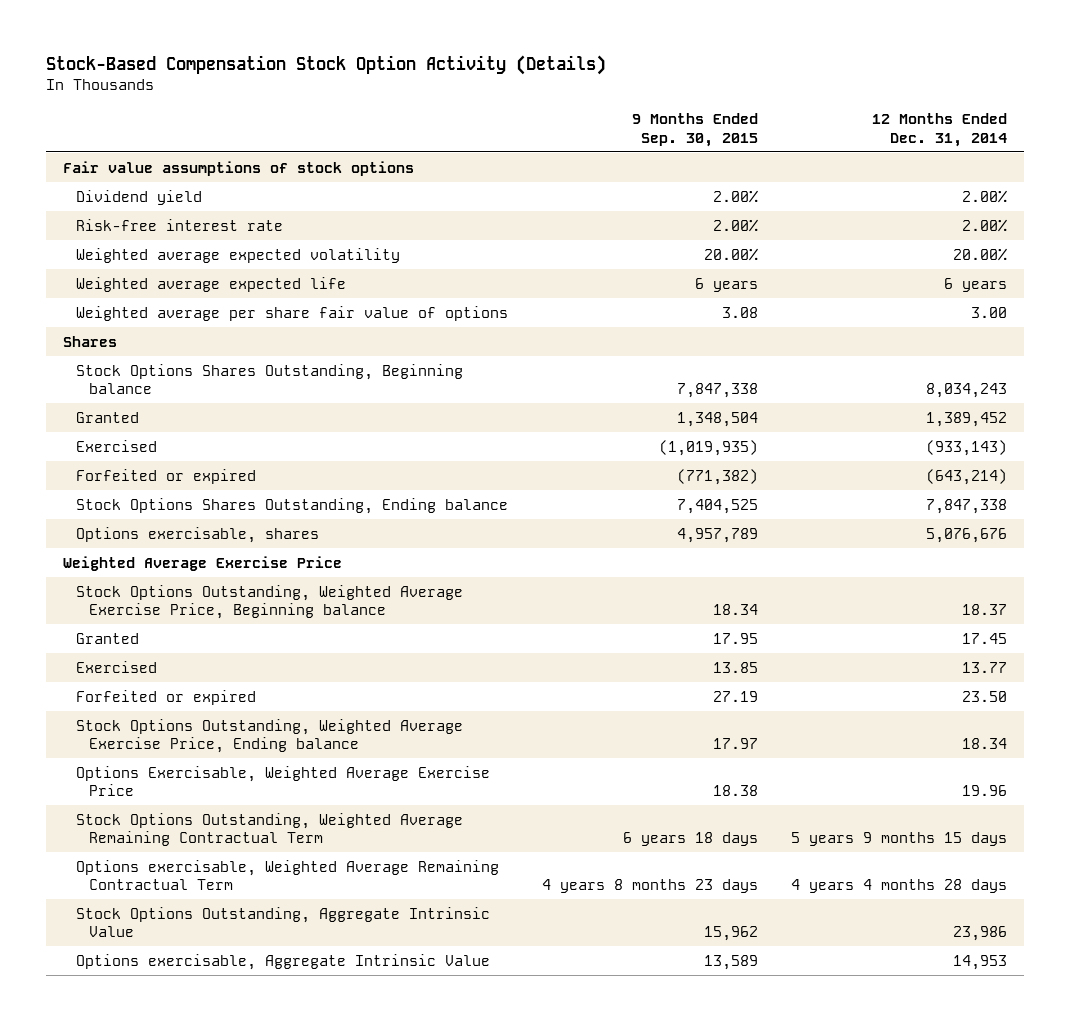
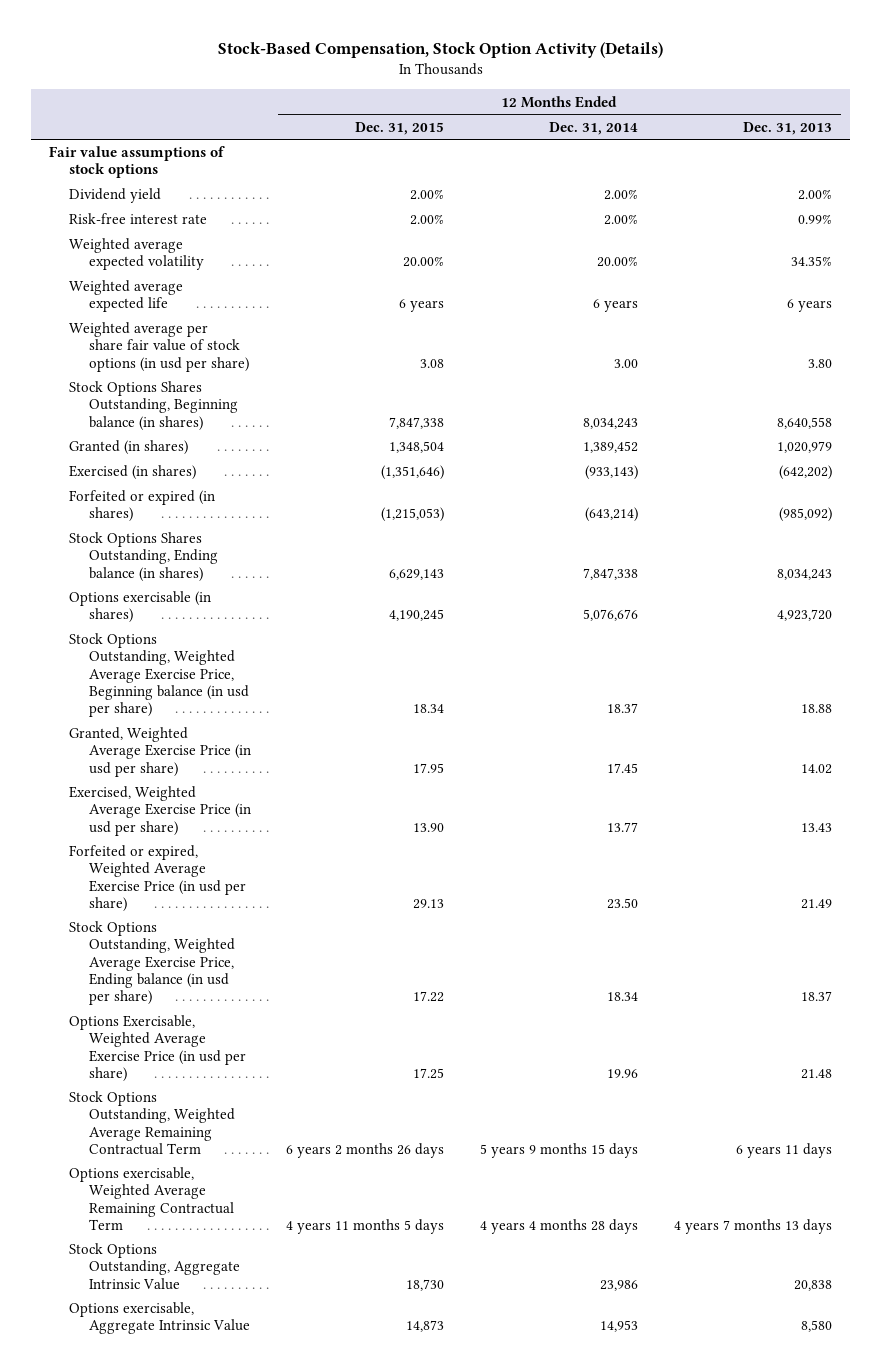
- Stock-Based Compensation Stock Option Activity (Details)
+ Stock-Based Compensation, Stock Option Activity (Details)
- | 9 Months Ended Sep. 30, 2015 | 12 Months Ended Dec. 31, 2014
+ | 12 Months Ended Dec. 31, 2015 | 12 Months Ended Dec. 31, 2014 | 12 Months Ended Dec. 31, 2013
- Weighted average per share fair value of options | 3.08 | 3.00
- Shares
- Stock Options Shares Outstanding, Beginning balance | 7,847,338 | 8,034,243
- Granted | 1,348,504 | 1,389,452
- Exercised | (1,019,935) | (933,143)
- Forfeited or expired | (771,382) | (643,214)
- Stock Options Shares Outstanding, Ending balance | 7,404,525 | 7,847,338
- Options exercisable, shares | 4,957,789 | 5,076,676
- Weighted Average Exercise Price
- Stock Options Outstanding, Weighted Average Exercise Price, Beginning balance | 18.34 | 18.37
- Granted | 17.95 | 17.45
- Exercised | 13.85 | 13.77
- Forfeited or expired | 27.19 | 23.50
- Stock Options Outstanding, Weighted Average Exercise Price, Ending balance | 17.97 | 18.34
- Options Exercisable, Weighted Average Exercise Price | 18.38 | 19.96
+ Weighted average per share fair value of stock options (in usd per share) | 3.08 | 3.00 | 3.80
+ Stock Options Shares Outstanding, Beginning balance (in shares) | 7,847,338 | 8,034,243 | 8,640,558
+ Granted (in shares) | 1,348,504 | 1,389,452 | 1,020,979
+ Exercised (in shares) | (1,351,646) | (933,143) | (642,202)
+ Forfeited or expired (in shares) | (1,215,053) | (643,214) | (985,092)
+ Stock Options Shares Outstanding, Ending balance (in shares) | 6,629,143 | 7,847,338 | 8,034,243
+ Options exercisable (in shares) | 4,190,245 | 5,076,676 | 4,923,720
+ Stock Options Outstanding, Weighted Average Exercise Price, Beginning balance (in usd per share) | 18.34 | 18.37 | 18.88
+ Granted, Weighted Average Exercise Price (in usd per share) | 17.95 | 17.45 | 14.02
+ Exercised, Weighted Average Exercise Price (in usd per share) | 13.90 | 13.77 | 13.43
+ Forfeited or expired, Weighted Average Exercise Price (in usd per share) | 29.13 | 23.50 | 21.49
+ Stock Options Outstanding, Weighted Average Exercise Price, Ending balance (in usd per share) | 17.22 | 18.34 | 18.37
+ Options Exercisable, Weighted Average Exercise Price (in usd per share) | 17.25 | 19.96 | 21.48

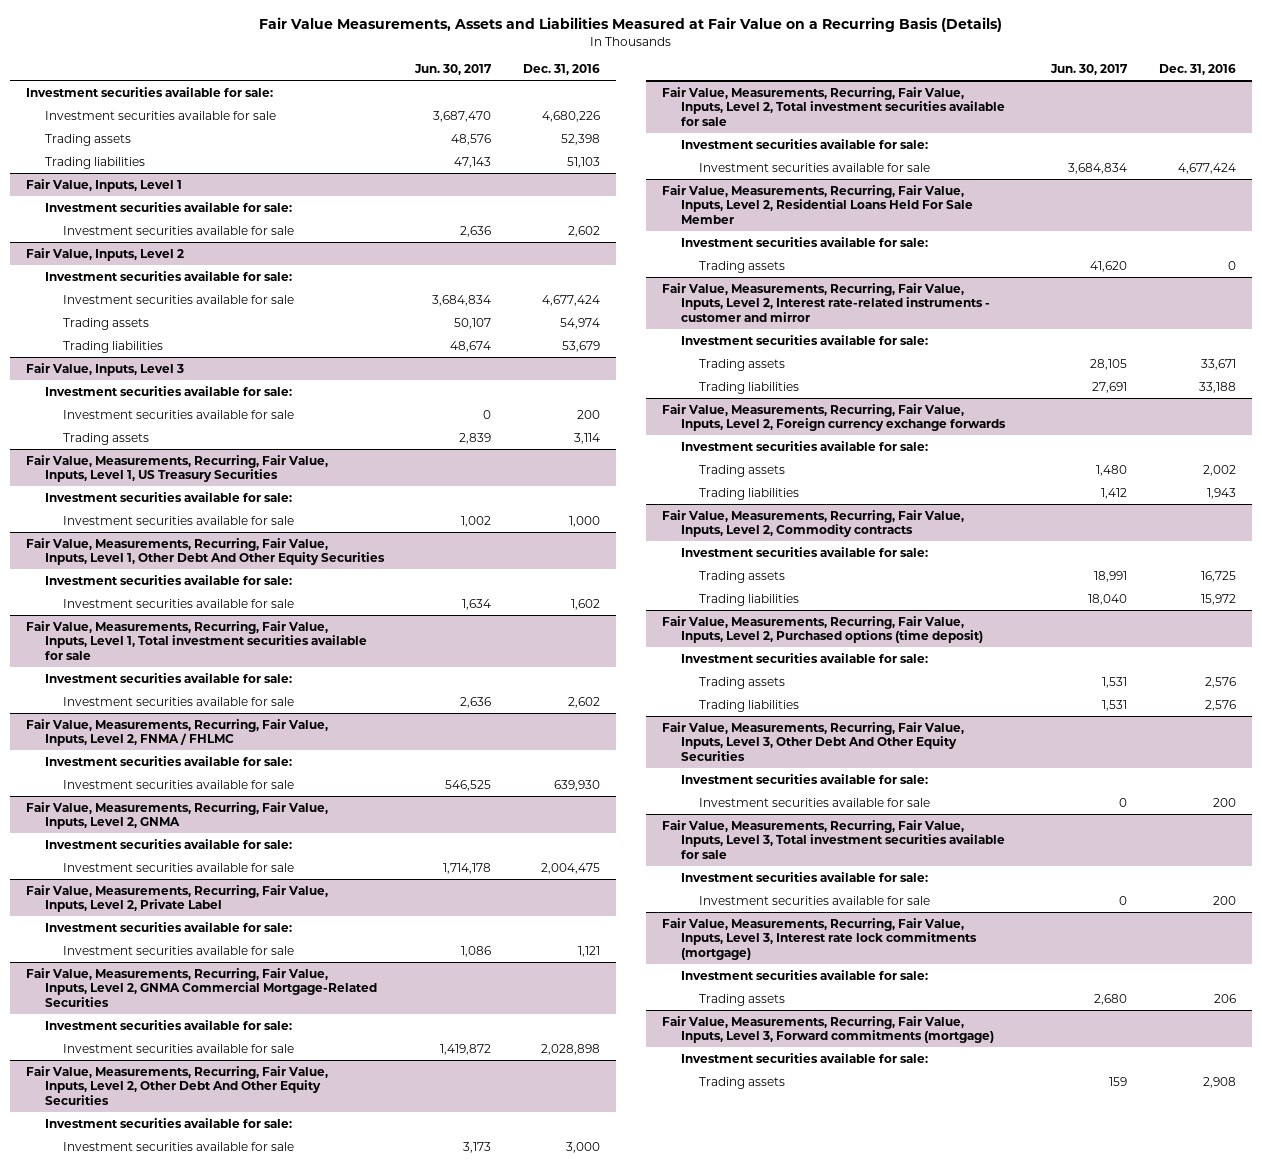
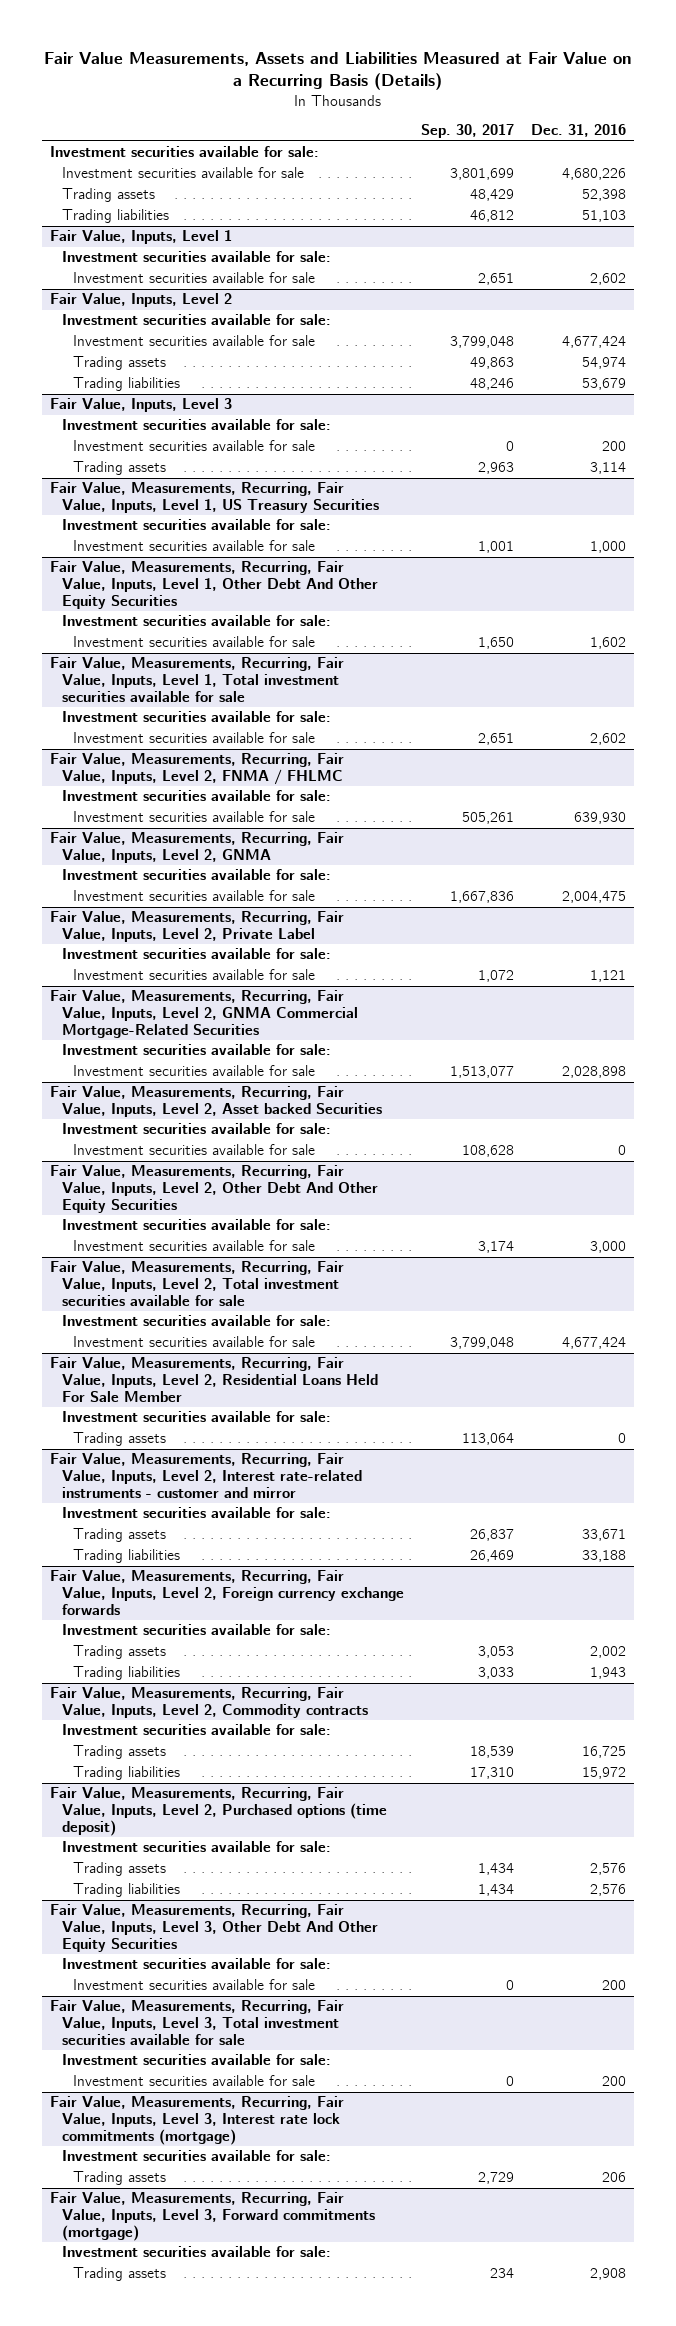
- | Jun. 30, 2017 | Dec. 31, 2016
+ | Sep. 30, 2017 | Dec. 31, 2016
+ Fair Value, Measurements, Recurring, Fair Value, Inputs, Level 2, Asset backed Securities
+ Investment securities available for sale:
+ Investment securities available for sale | 108,628 | 0

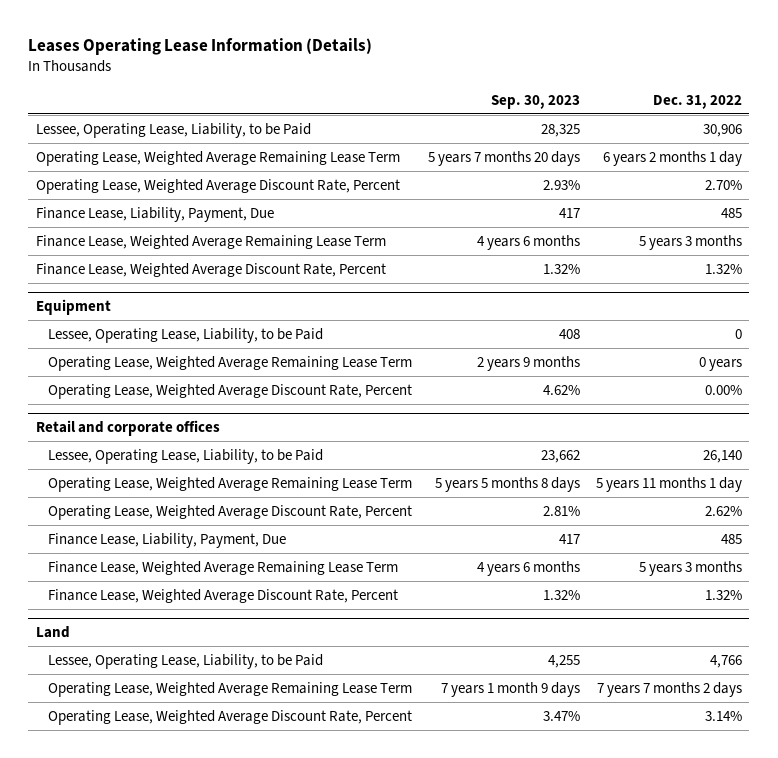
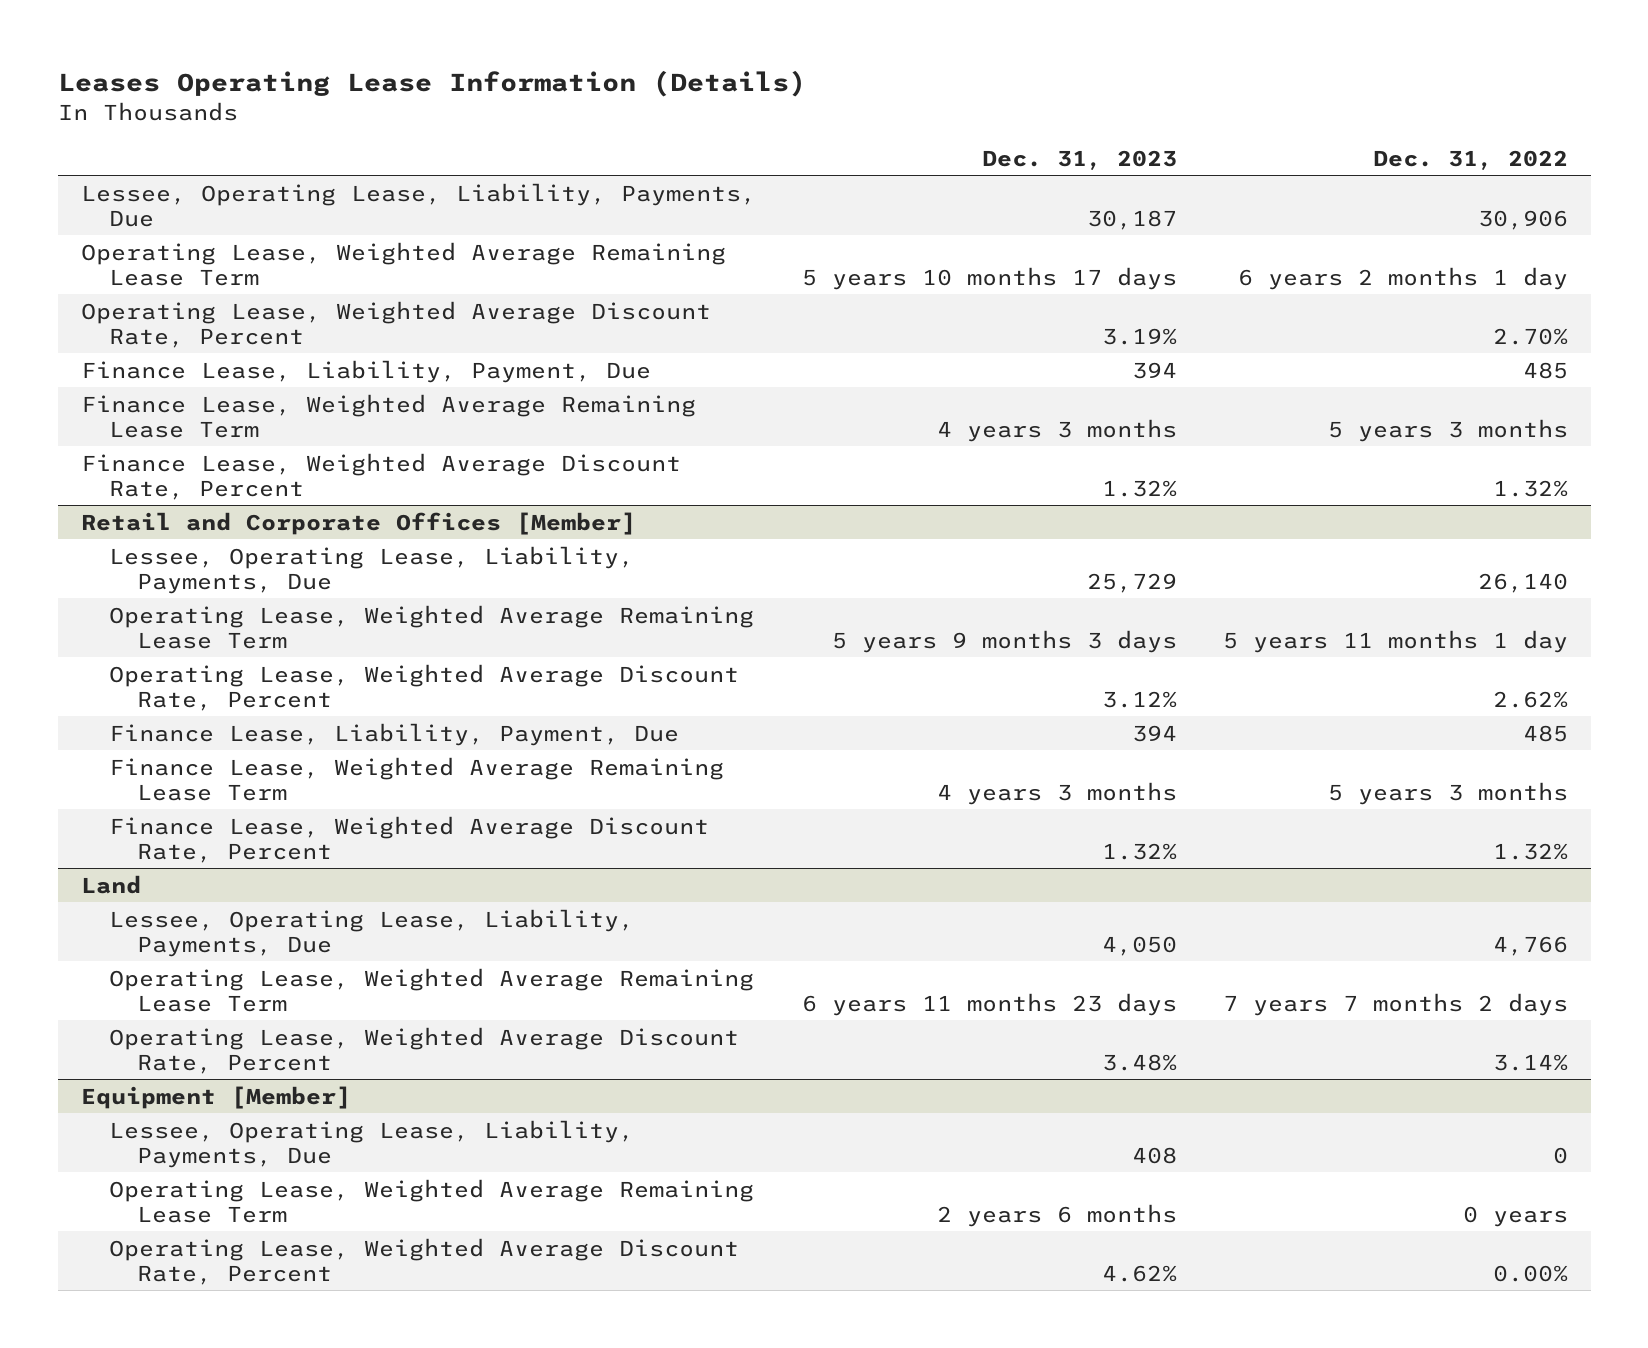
- | Sep. 30, 2023 | Dec. 31, 2022
+ | Dec. 31, 2023 | Dec. 31, 2022
- Lessee, Operating Lease, Liability, to be Paid | 28,325 | 30,906
+ Lessee, Operating Lease, Liability, Payments, Due | 30,187 | 30,906
- Equipment
- Lessee, Operating Lease, Liability, to be Paid | 408 | 0
- Operating Lease, Weighted Average Remaining Lease Term | 2 years 9 months | 0 years
- Operating Lease, Weighted Average Discount Rate, Percent | 4.62% | 0.00%
- Retail and corporate offices
- Lessee, Operating Lease, Liability, to be Paid | 23,662 | 26,140
+ Retail and Corporate Offices [Member]
+ Lessee, Operating Lease, Liability, Payments, Due | 25,729 | 26,140
@ Land
- Lessee, Operating Lease, Liability, to be Paid | 4,255 | 4,766
+ Lessee, Operating Lease, Liability, Payments, Due | 4,050 | 4,766
+ Equipment [Member]
+ Lessee, Operating Lease, Liability, Payments, Due | 408 | 0
+ Operating Lease, Weighted Average Remaining Lease Term | 2 years 6 months | 0 years
+ Operating Lease, Weighted Average Discount Rate, Percent | 4.62% | 0.00%

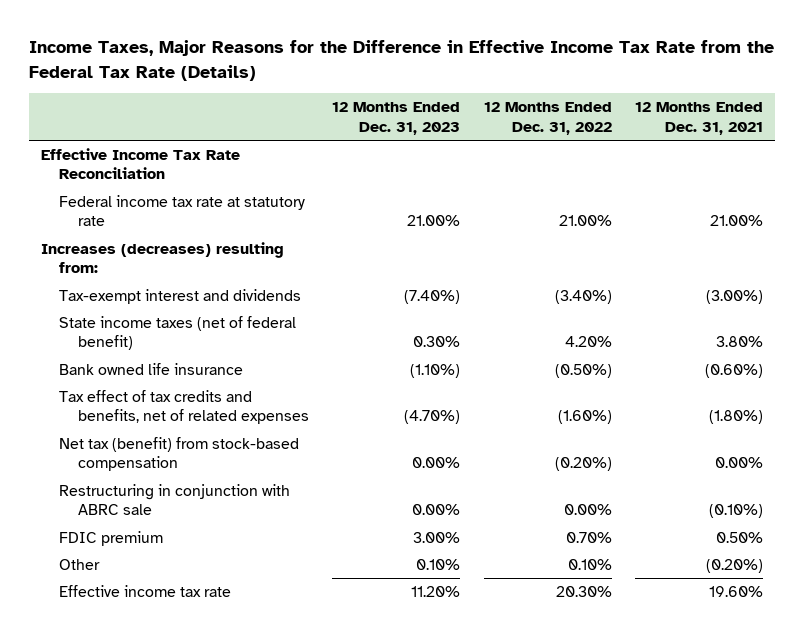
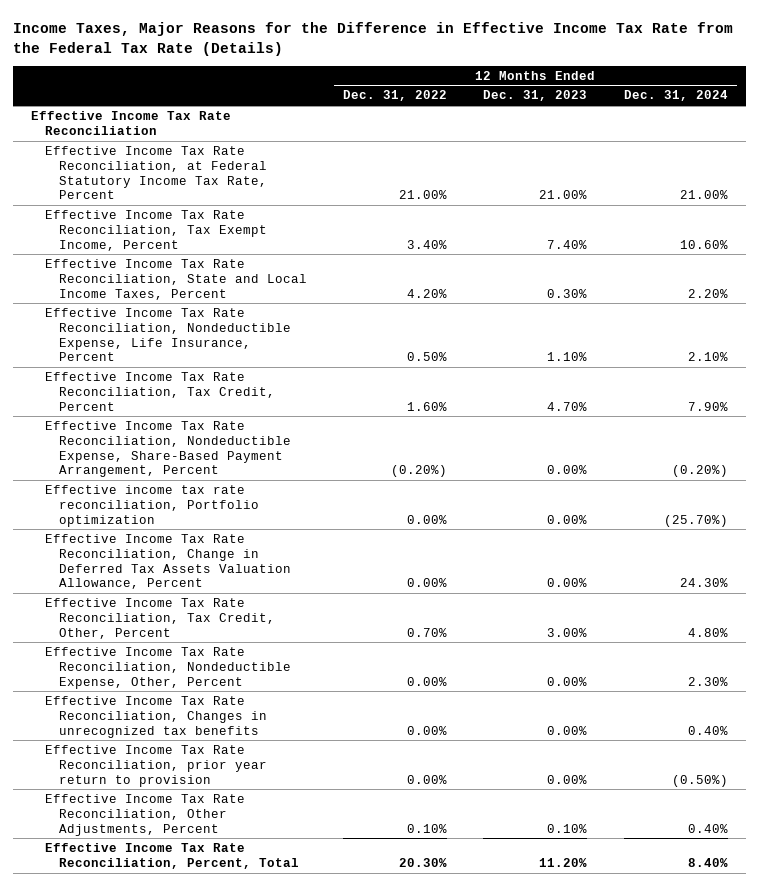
- | 12 Months Ended Dec. 31, 2023 | 12 Months Ended Dec. 31, 2022 | 12 Months Ended Dec. 31, 2021
+ | 12 Months Ended Dec. 31, 2022 | 12 Months Ended Dec. 31, 2023 | 12 Months Ended Dec. 31, 2024
- Federal income tax rate at statutory rate | 21.00% | 21.00% | 21.00%
- Increases (decreases) resulting from:
- Tax-exempt interest and dividends | (7.40%) | (3.40%) | (3.00%)
- State income taxes (net of federal benefit) | 0.30% | 4.20% | 3.80%
- Bank owned life insurance | (1.10%) | (0.50%) | (0.60%)
- Tax effect of tax credits and benefits, net of related expenses | (4.70%) | (1.60%) | (1.80%)
- Net tax (benefit) from stock-based compensation | 0.00% | (0.20%) | 0.00%
- Restructuring in conjunction with ABRC sale | 0.00% | 0.00% | (0.10%)
- FDIC premium | 3.00% | 0.70% | 0.50%
- Other | 0.10% | 0.10% | (0.20%)
- Effective income tax rate | 11.20% | 20.30% | 19.60%
+ Effective Income Tax Rate Reconciliation, at Federal Statutory Income Tax Rate, Percent | 21.00% | 21.00% | 21.00%
+ Effective Income Tax Rate Reconciliation, Tax Exempt Income, Percent | 3.40% | 7.40% | 10.60%
+ Effective Income Tax Rate Reconciliation, State and Local Income Taxes, Percent | 4.20% | 0.30% | 2.20%
+ Effective Income Tax Rate Reconciliation, Nondeductible Expense, Life Insurance, Percent | 0.50% | 1.10% | 2.10%
+ Effective Income Tax Rate Reconciliation, Tax Credit, Percent | 1.60% | 4.70% | 7.90%
+ Effective Income Tax Rate Reconciliation, Nondeductible Expense, Share-Based Payment Arrangement, Percent | (0.20%) | 0.00% | (0.20%)
+ Effective income tax rate reconciliation, Portfolio optimization | 0.00% | 0.00% | (25.70%)
+ Effective Income Tax Rate Reconciliation, Change in Deferred Tax Assets Valuation Allowance, Percent | 0.00% | 0.00% | 24.30%
+ Effective Income Tax Rate Reconciliation, Tax Credit, Other, Percent | 0.70% | 3.00% | 4.80%
+ Effective Income Tax Rate Reconciliation, Nondeductible Expense, Other, Percent | 0.00% | 0.00% | 2.30%
+ Effective Income Tax Rate Reconciliation, Changes in unrecognized tax benefits | 0.00% | 0.00% | 0.40%
+ Effective Income Tax Rate Reconciliation, prior year return to provision | 0.00% | 0.00% | (0.50%)
+ Effective Income Tax Rate Reconciliation, Other Adjustments, Percent | 0.10% | 0.10% | 0.40%
+ Effective Income Tax Rate Reconciliation, Percent, Total | 20.30% | 11.20% | 8.40%

